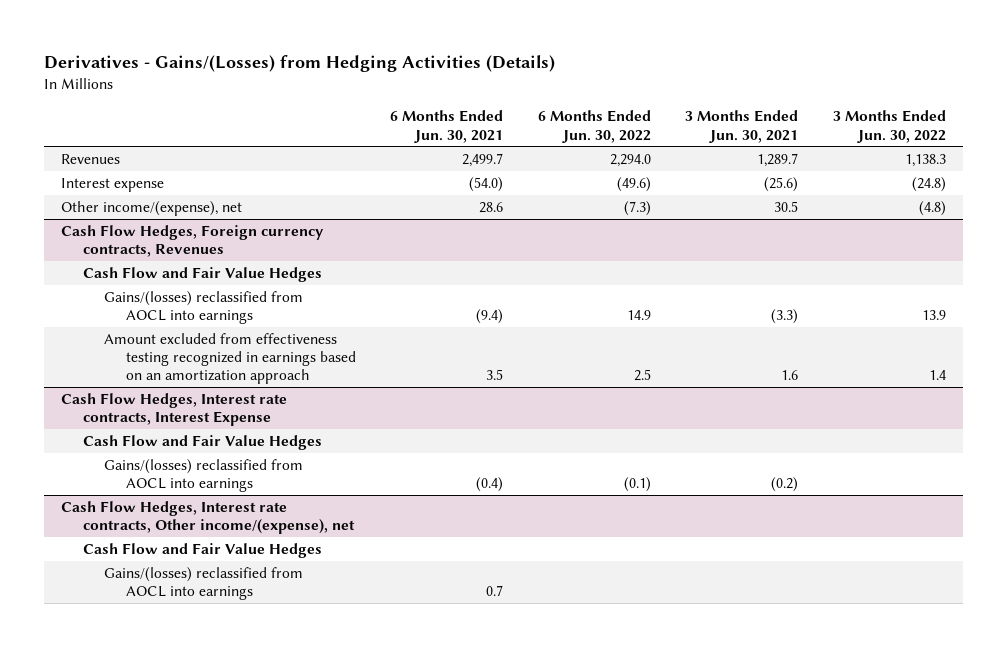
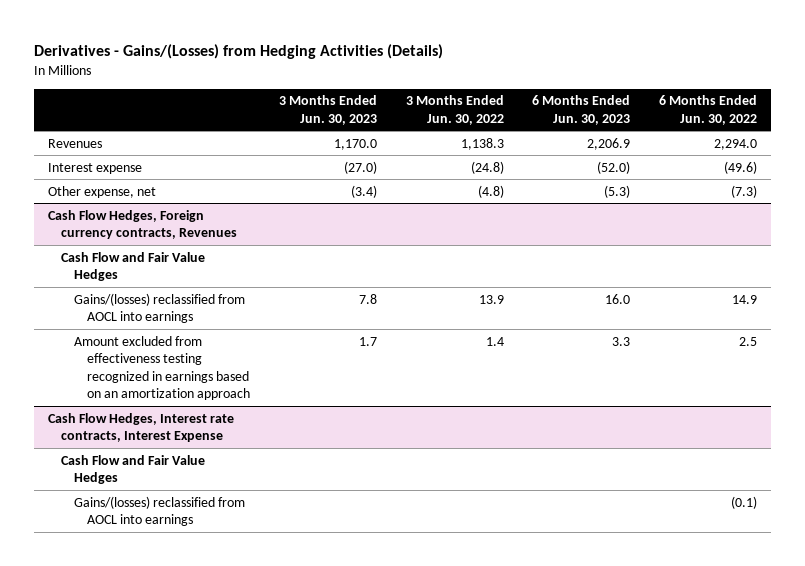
- | 6 Months Ended Jun. 30, 2021 | 6 Months Ended Jun. 30, 2022 | 3 Months Ended Jun. 30, 2021 | 3 Months Ended Jun. 30, 2022
+ | 3 Months Ended Jun. 30, 2023 | 3 Months Ended Jun. 30, 2022 | 6 Months Ended Jun. 30, 2023 | 6 Months Ended Jun. 30, 2022
- Other income/(expense), net | 28.6 | (7.3) | 30.5 | (4.8)
+ Other expense, net | (3.4) | (4.8) | (5.3) | (7.3)
- Cash Flow Hedges, Interest rate contracts, Other income/(expense), net
- Cash Flow and Fair Value Hedges
- Gains/(losses) reclassified from AOCL into earnings | 0.7 | | |

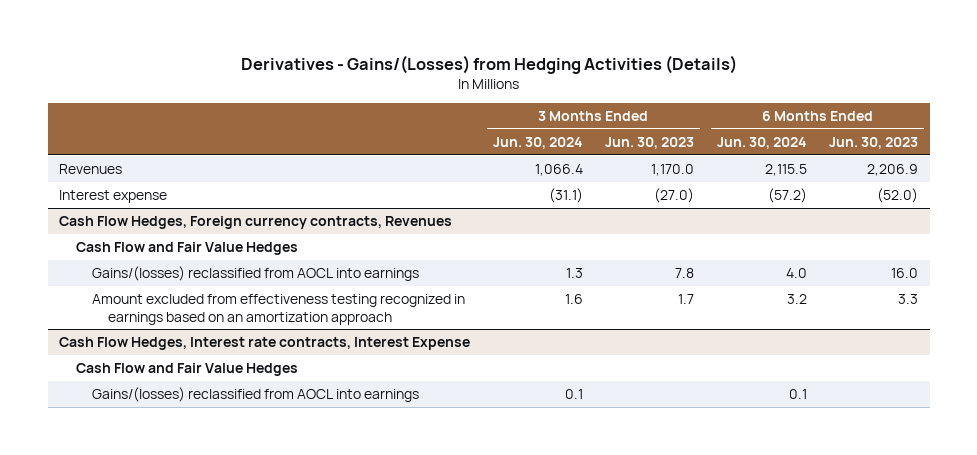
- | 3 Months Ended Jun. 30, 2023 | 3 Months Ended Jun. 30, 2022 | 6 Months Ended Jun. 30, 2023 | 6 Months Ended Jun. 30, 2022
+ | 3 Months Ended Jun. 30, 2024 | 3 Months Ended Jun. 30, 2023 | 6 Months Ended Jun. 30, 2024 | 6 Months Ended Jun. 30, 2023
- Other expense, net | (3.4) | (4.8) | (5.3) | (7.3)

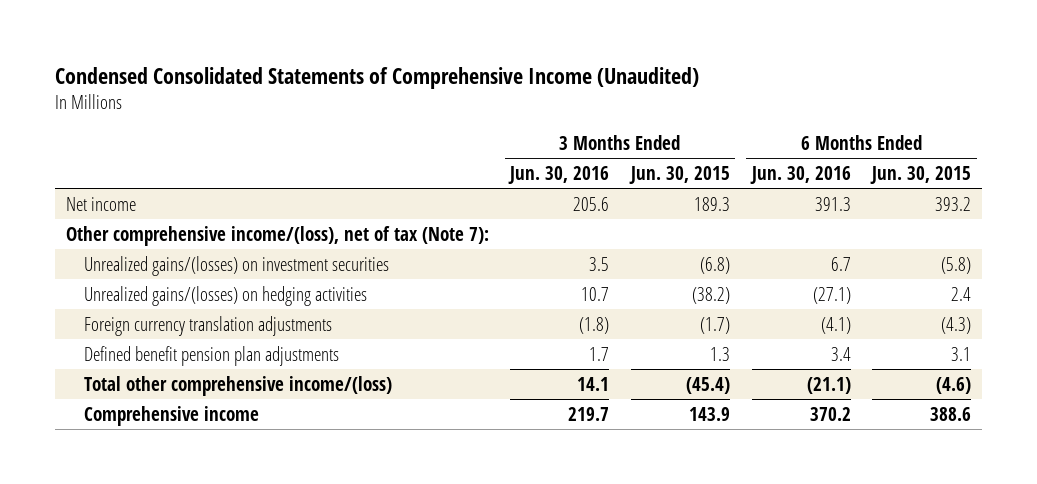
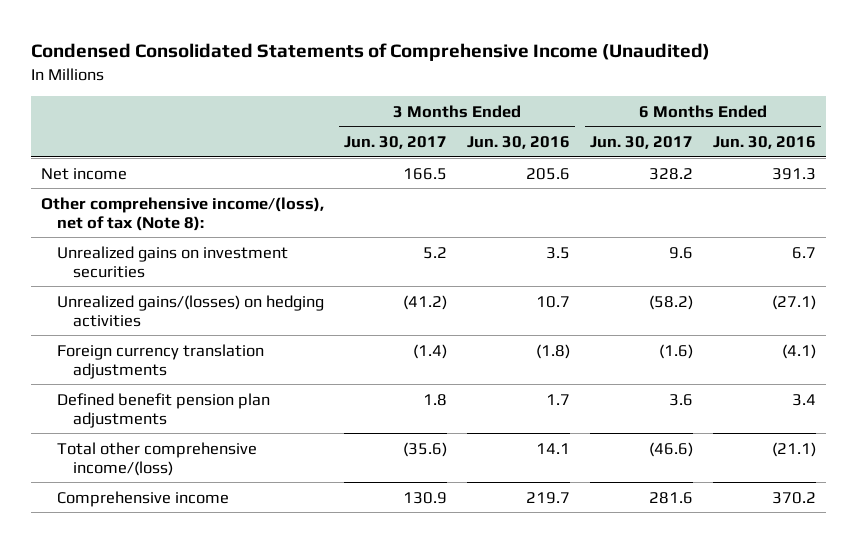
- | 3 Months Ended Jun. 30, 2016 | 3 Months Ended Jun. 30, 2015 | 6 Months Ended Jun. 30, 2016 | 6 Months Ended Jun. 30, 2015
+ | 3 Months Ended Jun. 30, 2017 | 3 Months Ended Jun. 30, 2016 | 6 Months Ended Jun. 30, 2017 | 6 Months Ended Jun. 30, 2016
- Other comprehensive income/(loss), net of tax (Note 7):
- Unrealized gains/(losses) on investment securities | 3.5 | (6.8) | 6.7 | (5.8)
+ Other comprehensive income/(loss), net of tax (Note 8):
+ Unrealized gains on investment securities | 5.2 | 3.5 | 9.6 | 6.7

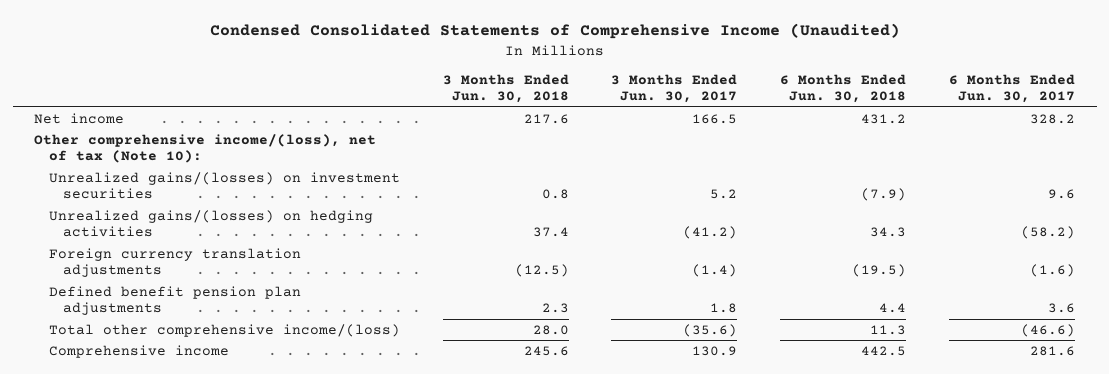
- | 3 Months Ended Jun. 30, 2017 | 3 Months Ended Jun. 30, 2016 | 6 Months Ended Jun. 30, 2017 | 6 Months Ended Jun. 30, 2016
+ | 3 Months Ended Jun. 30, 2018 | 3 Months Ended Jun. 30, 2017 | 6 Months Ended Jun. 30, 2018 | 6 Months Ended Jun. 30, 2017
- Other comprehensive income/(loss), net of tax (Note 8):
- Unrealized gains on investment securities | 5.2 | 3.5 | 9.6 | 6.7
+ Other comprehensive income/(loss), net of tax (Note 10):
+ Unrealized gains/(losses) on investment securities | 0.8 | 5.2 | (7.9) | 9.6

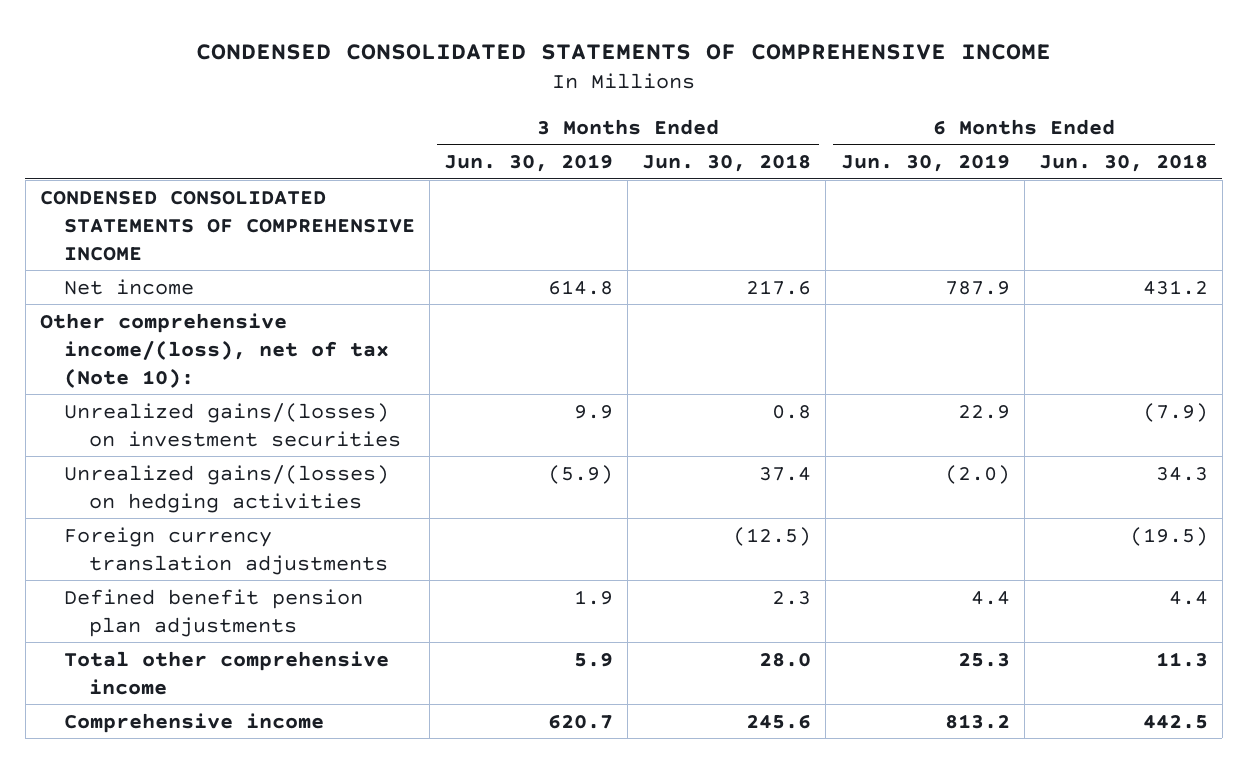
- Condensed Consolidated Statements of Comprehensive Income (Unaudited)
+ CONDENSED CONSOLIDATED STATEMENTS OF COMPREHENSIVE INCOME
- | 3 Months Ended Jun. 30, 2018 | 3 Months Ended Jun. 30, 2017 | 6 Months Ended Jun. 30, 2018 | 6 Months Ended Jun. 30, 2017
+ | 3 Months Ended Jun. 30, 2019 | 3 Months Ended Jun. 30, 2018 | 6 Months Ended Jun. 30, 2019 | 6 Months Ended Jun. 30, 2018
+ CONDENSED CONSOLIDATED STATEMENTS OF COMPREHENSIVE INCOME
- Total other comprehensive income/(loss) | 28.0 | (35.6) | 11.3 | (46.6)
+ Total other comprehensive income | 5.9 | 28.0 | 25.3 | 11.3

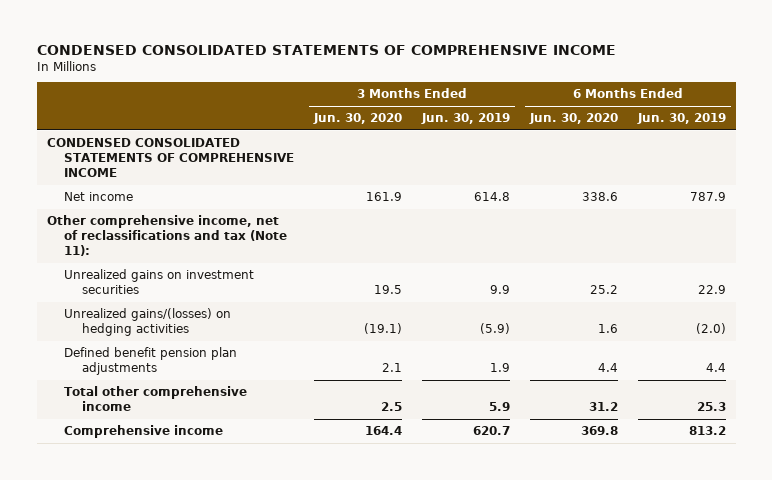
- | 3 Months Ended Jun. 30, 2019 | 3 Months Ended Jun. 30, 2018 | 6 Months Ended Jun. 30, 2019 | 6 Months Ended Jun. 30, 2018
+ | 3 Months Ended Jun. 30, 2020 | 3 Months Ended Jun. 30, 2019 | 6 Months Ended Jun. 30, 2020 | 6 Months Ended Jun. 30, 2019
- Other comprehensive income/(loss), net of tax (Note 10):
- Unrealized gains/(losses) on investment securities | 9.9 | 0.8 | 22.9 | (7.9)
+ Other comprehensive income, net of reclassifications and tax (Note 11):
+ Unrealized gains on investment securities | 19.5 | 9.9 | 25.2 | 22.9
- Foreign currency translation adjustments | | (12.5) | | (19.5)

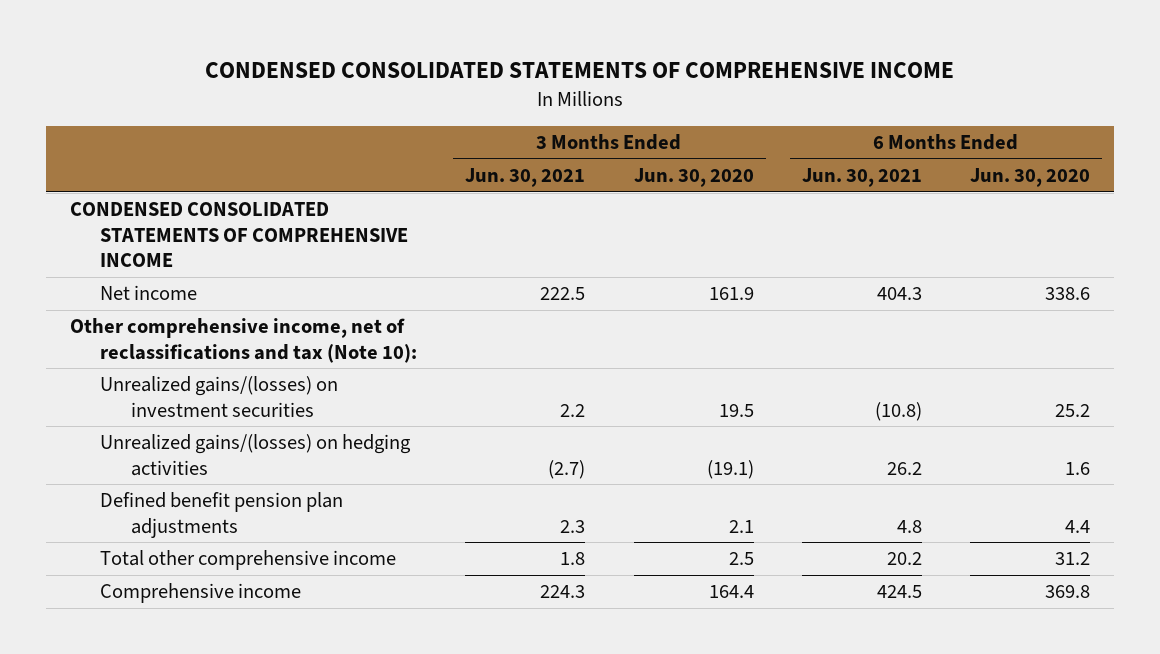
- | 3 Months Ended Jun. 30, 2020 | 3 Months Ended Jun. 30, 2019 | 6 Months Ended Jun. 30, 2020 | 6 Months Ended Jun. 30, 2019
+ | 3 Months Ended Jun. 30, 2021 | 3 Months Ended Jun. 30, 2020 | 6 Months Ended Jun. 30, 2021 | 6 Months Ended Jun. 30, 2020
- Other comprehensive income, net of reclassifications and tax (Note 11):
- Unrealized gains on investment securities | 19.5 | 9.9 | 25.2 | 22.9
+ Other comprehensive income, net of reclassifications and tax (Note 10):
+ Unrealized gains/(losses) on investment securities | 2.2 | 19.5 | (10.8) | 25.2

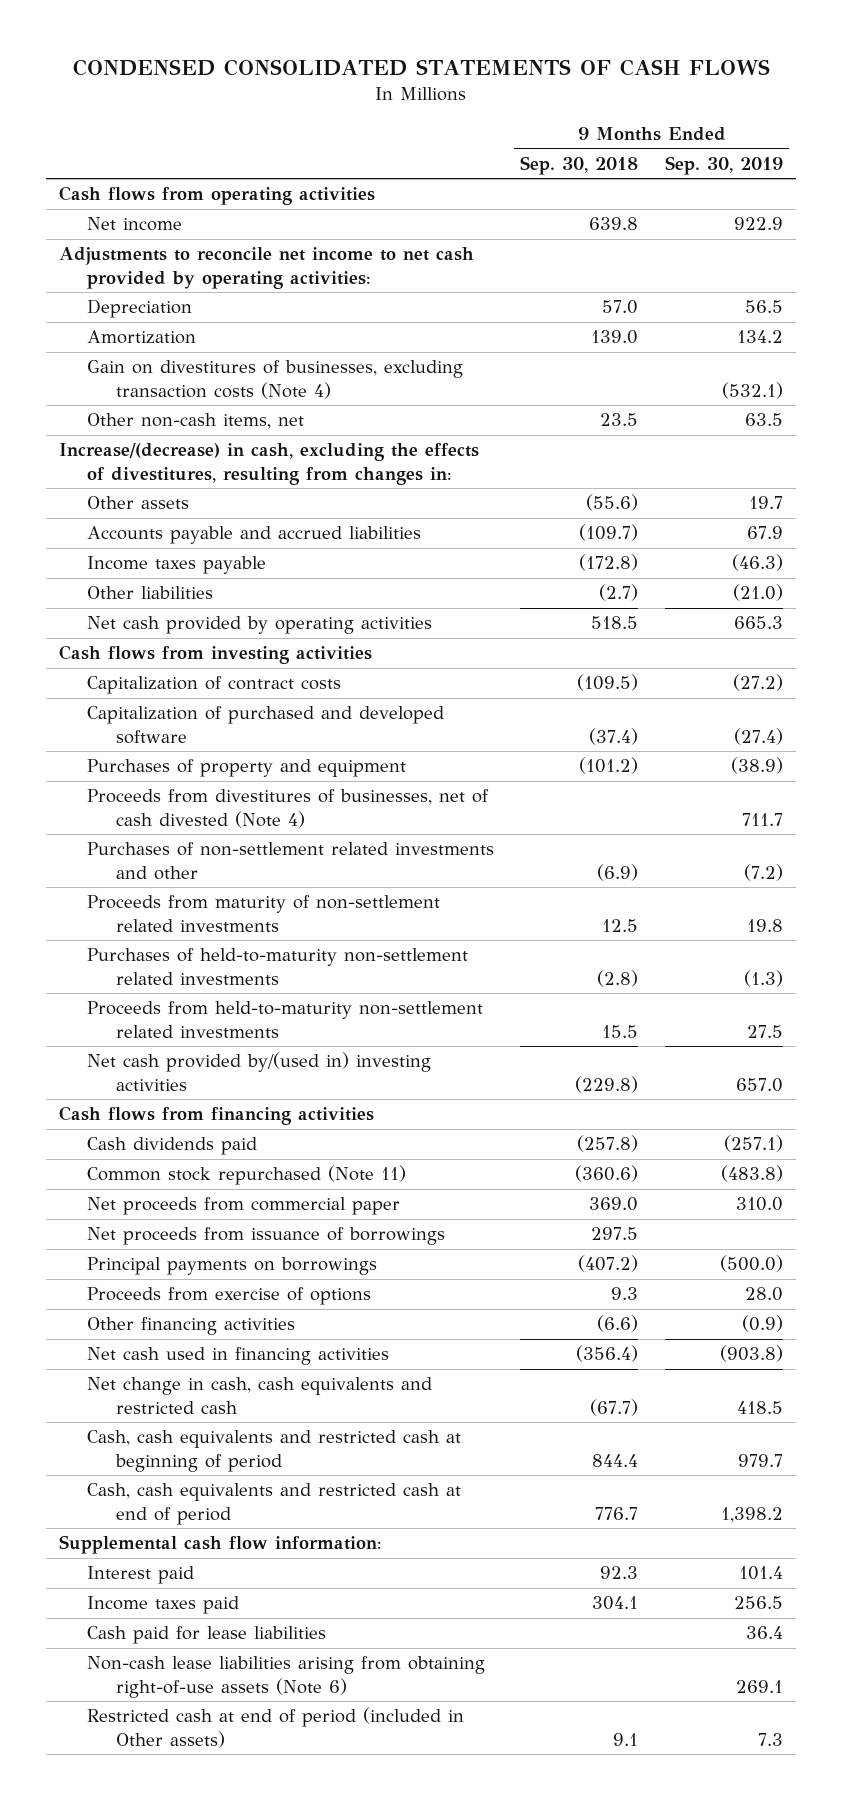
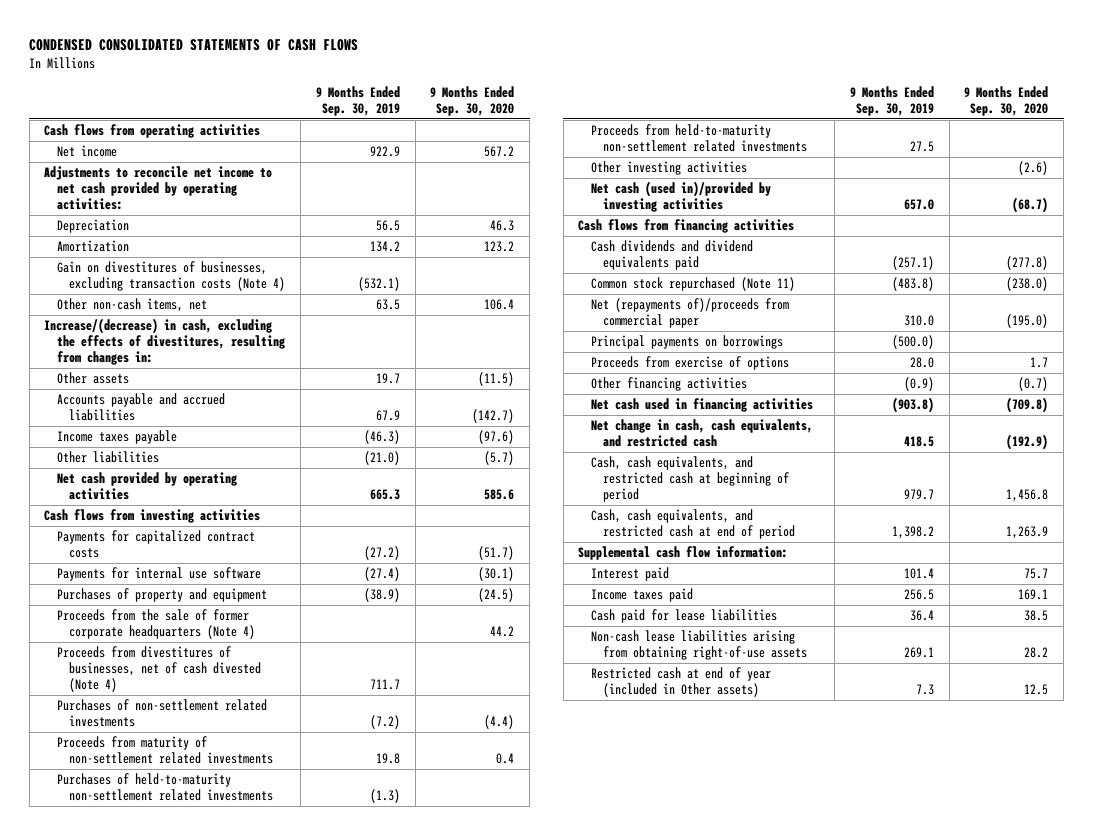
- | 9 Months Ended Sep. 30, 2018 | 9 Months Ended Sep. 30, 2019
+ | 9 Months Ended Sep. 30, 2019 | 9 Months Ended Sep. 30, 2020
- Capitalization of contract costs | (109.5) | (27.2)
- Capitalization of purchased and developed software | (37.4) | (27.4)
+ Payments for capitalized contract costs | (27.2) | (51.7)
+ Payments for internal use software | (27.4) | (30.1)
+ Proceeds from the sale of former corporate headquarters (Note 4) | | 44.2
- Purchases of non-settlement related investments and other | (6.9) | (7.2)
+ Purchases of non-settlement related investments | (7.2) | (4.4)
- Net cash provided by/(used in) investing activities | (229.8) | 657.0
+ Other investing activities | | (2.6)
+ Net cash (used in)/provided by investing activities | 657.0 | (68.7)
- Cash dividends paid | (257.8) | (257.1)
+ Cash dividends and dividend equivalents paid | (257.1) | (277.8)
- Net proceeds from commercial paper | 369.0 | 310.0
- Net proceeds from issuance of borrowings | 297.5 |
+ Net (repayments of)/proceeds from commercial paper | 310.0 | (195.0)
- Net change in cash, cash equivalents and restricted cash | (67.7) | 418.5
- Cash, cash equivalents and restricted cash at beginning of period | 844.4 | 979.7
- Cash, cash equivalents and restricted cash at end of period | 776.7 | 1,398.2
+ Net change in cash, cash equivalents, and restricted cash | 418.5 | (192.9)
+ Cash, cash equivalents, and restricted cash at beginning of period | 979.7 | 1,456.8
+ Cash, cash equivalents, and restricted cash at end of period | 1,398.2 | 1,263.9
- Non-cash lease liabilities arising from obtaining right-of-use assets (Note 6) | | 269.1
- Restricted cash at end of period (included in Other assets) | 9.1 | 7.3
+ Non-cash lease liabilities arising from obtaining right-of-use assets | 269.1 | 28.2
+ Restricted cash at end of year (included in Other assets) | 7.3 | 12.5

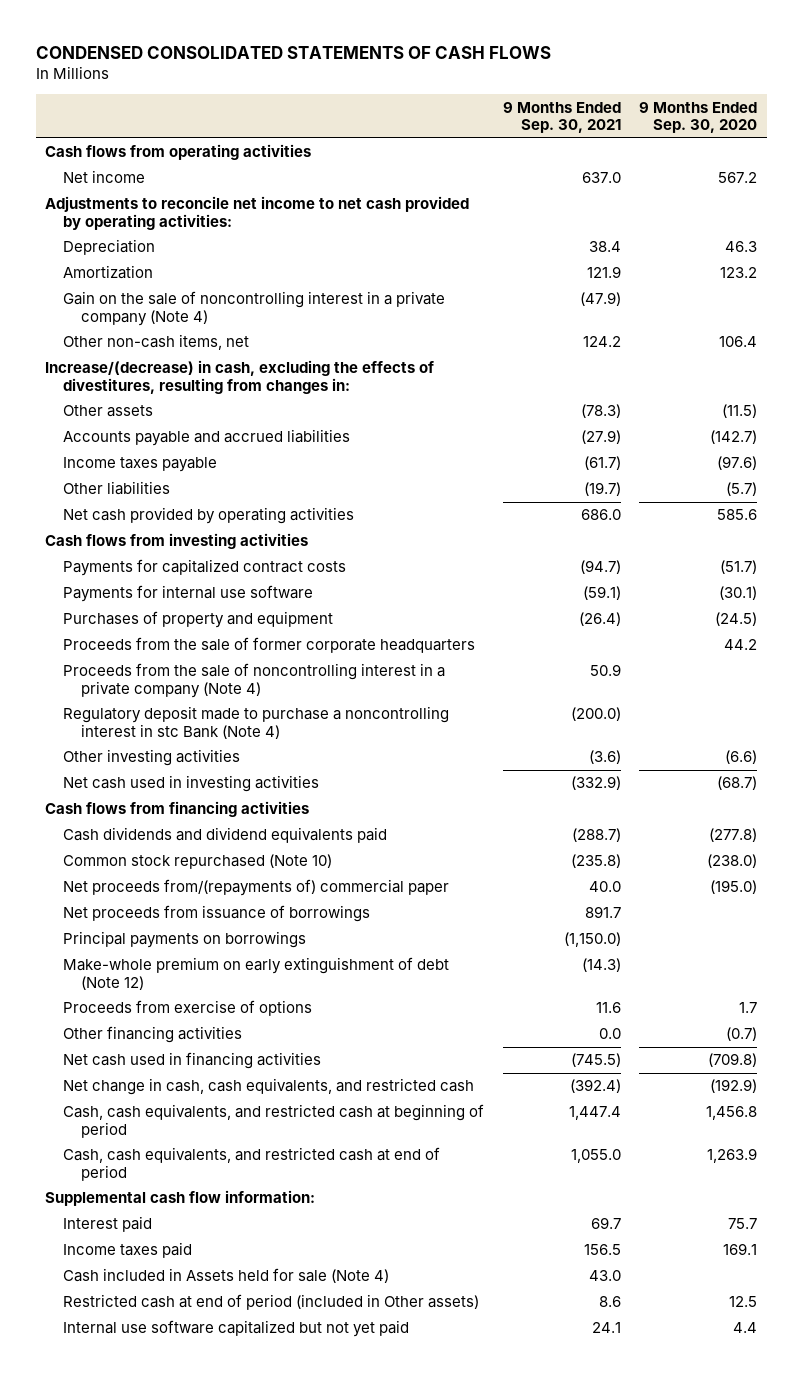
- | 9 Months Ended Sep. 30, 2019 | 9 Months Ended Sep. 30, 2020
+ | 9 Months Ended Sep. 30, 2021 | 9 Months Ended Sep. 30, 2020
- Gain on divestitures of businesses, excluding transaction costs (Note 4) | (532.1) |
+ Gain on the sale of noncontrolling interest in a private company (Note 4) | (47.9) |
- Proceeds from the sale of former corporate headquarters (Note 4) | | 44.2
- Proceeds from divestitures of businesses, net of cash divested (Note 4) | 711.7 |
- Purchases of non-settlement related investments | (7.2) | (4.4)
- Proceeds from maturity of non-settlement related investments | 19.8 | 0.4
- Purchases of held-to-maturity non-settlement related investments | (1.3) |
- Proceeds from held-to-maturity non-settlement related investments | 27.5 |
- Other investing activities | | (2.6)
- Net cash (used in)/provided by investing activities | 657.0 | (68.7)
+ Proceeds from the sale of former corporate headquarters | | 44.2
+ Proceeds from the sale of noncontrolling interest in a private company (Note 4) | 50.9 |
+ Regulatory deposit made to purchase a noncontrolling interest in stc Bank (Note 4) | (200.0) |
+ Other investing activities | (3.6) | (6.6)
+ Net cash used in investing activities | (332.9) | (68.7)
- Common stock repurchased (Note 11) | (483.8) | (238.0)
- Net (repayments of)/proceeds from commercial paper | 310.0 | (195.0)
+ Common stock repurchased (Note 10) | (235.8) | (238.0)
+ Net proceeds from/(repayments of) commercial paper | 40.0 | (195.0)
+ Net proceeds from issuance of borrowings | 891.7 |
+ Make-whole premium on early extinguishment of debt (Note 12) | (14.3) |
- Cash paid for lease liabilities | 36.4 | 38.5
- Non-cash lease liabilities arising from obtaining right-of-use assets | 269.1 | 28.2
- Restricted cash at end of year (included in Other assets) | 7.3 | 12.5
+ Cash included in Assets held for sale (Note 4) | 43.0 |
+ Restricted cash at end of period (included in Other assets) | 8.6 | 12.5
+ Internal use software capitalized but not yet paid | 24.1 | 4.4

